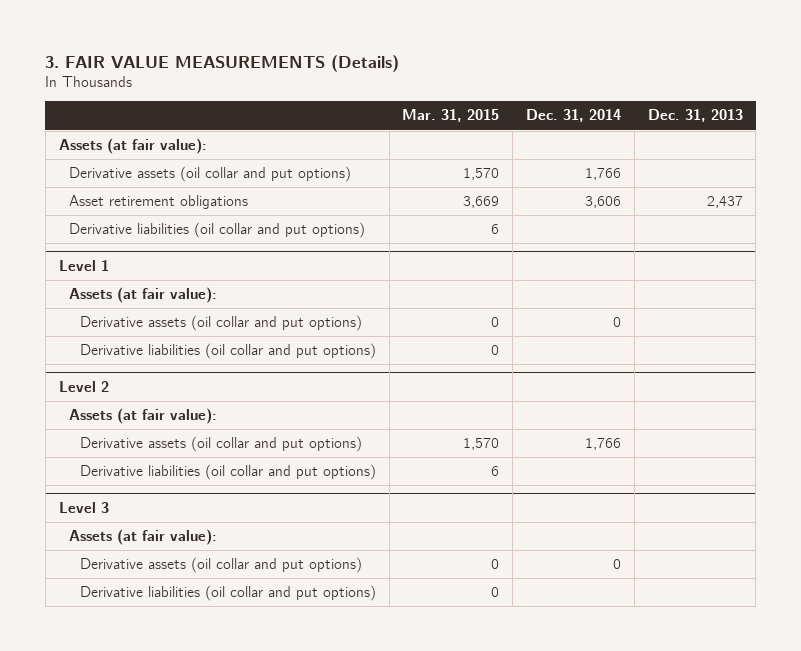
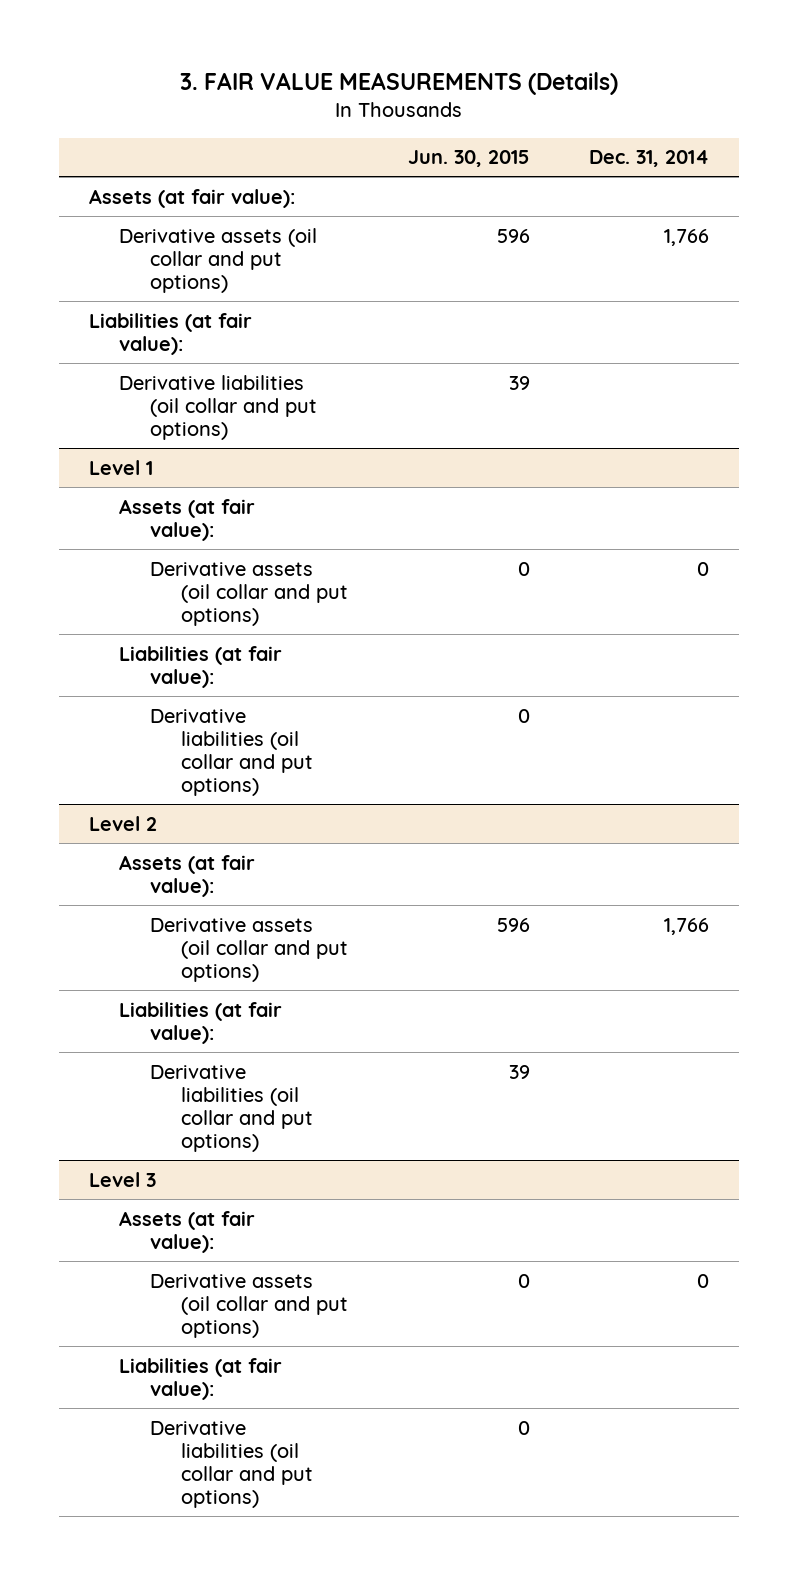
- | Mar. 31, 2015 | Dec. 31, 2014 | Dec. 31, 2013
+ | Jun. 30, 2015 | Dec. 31, 2014
- Asset retirement obligations | 3,669 | 3,606 | 2,437
+ Liabilities (at fair value):
@ Level 1
+ Liabilities (at fair value):
@ Level 2
+ Liabilities (at fair value):
@ Level 3
+ Liabilities (at fair value):

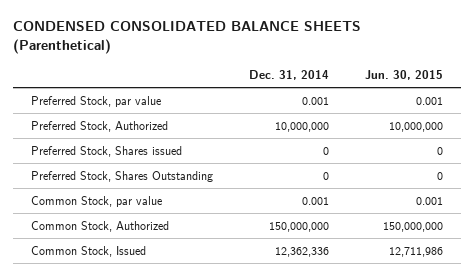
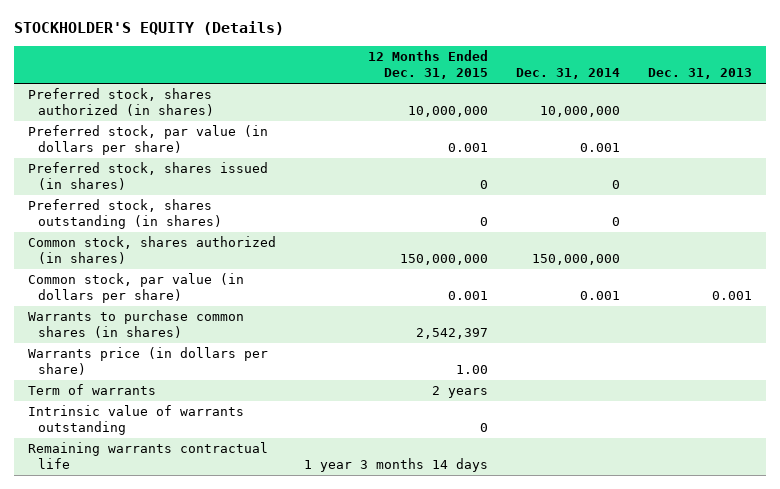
- CONDENSED CONSOLIDATED BALANCE SHEETS (Parenthetical)
+ STOCKHOLDER'S EQUITY (Details)
- | Dec. 31, 2014 | Jun. 30, 2015
+ | 12 Months Ended Dec. 31, 2015 | Dec. 31, 2014 | Dec. 31, 2013
- Preferred Stock, par value | 0.001 | 0.001
- Preferred Stock, Authorized | 10,000,000 | 10,000,000
- Preferred Stock, Shares issued | 0 | 0
- Preferred Stock, Shares Outstanding | 0 | 0
- Common Stock, par value | 0.001 | 0.001
- Common Stock, Authorized | 150,000,000 | 150,000,000
- Common Stock, Issued | 12,362,336 | 12,711,986
+ Preferred stock, shares authorized (in shares) | 10,000,000 | 10,000,000 |
+ Preferred stock, par value (in dollars per share) | 0.001 | 0.001 |
+ Preferred stock, shares issued (in shares) | 0 | 0 |
+ Preferred stock, shares outstanding (in shares) | 0 | 0 |
+ Common stock, shares authorized (in shares) | 150,000,000 | 150,000,000 |
+ Common stock, par value (in dollars per share) | 0.001 | 0.001 | 0.001
+ Warrants to purchase common shares (in shares) | 2,542,397 | |
+ Warrants price (in dollars per share) | 1.00 | |
+ Term of warrants | 2 years | |
+ Intrinsic value of warrants outstanding | 0 | |
+ Remaining warrants contractual life | 1 year 3 months 14 days | |

